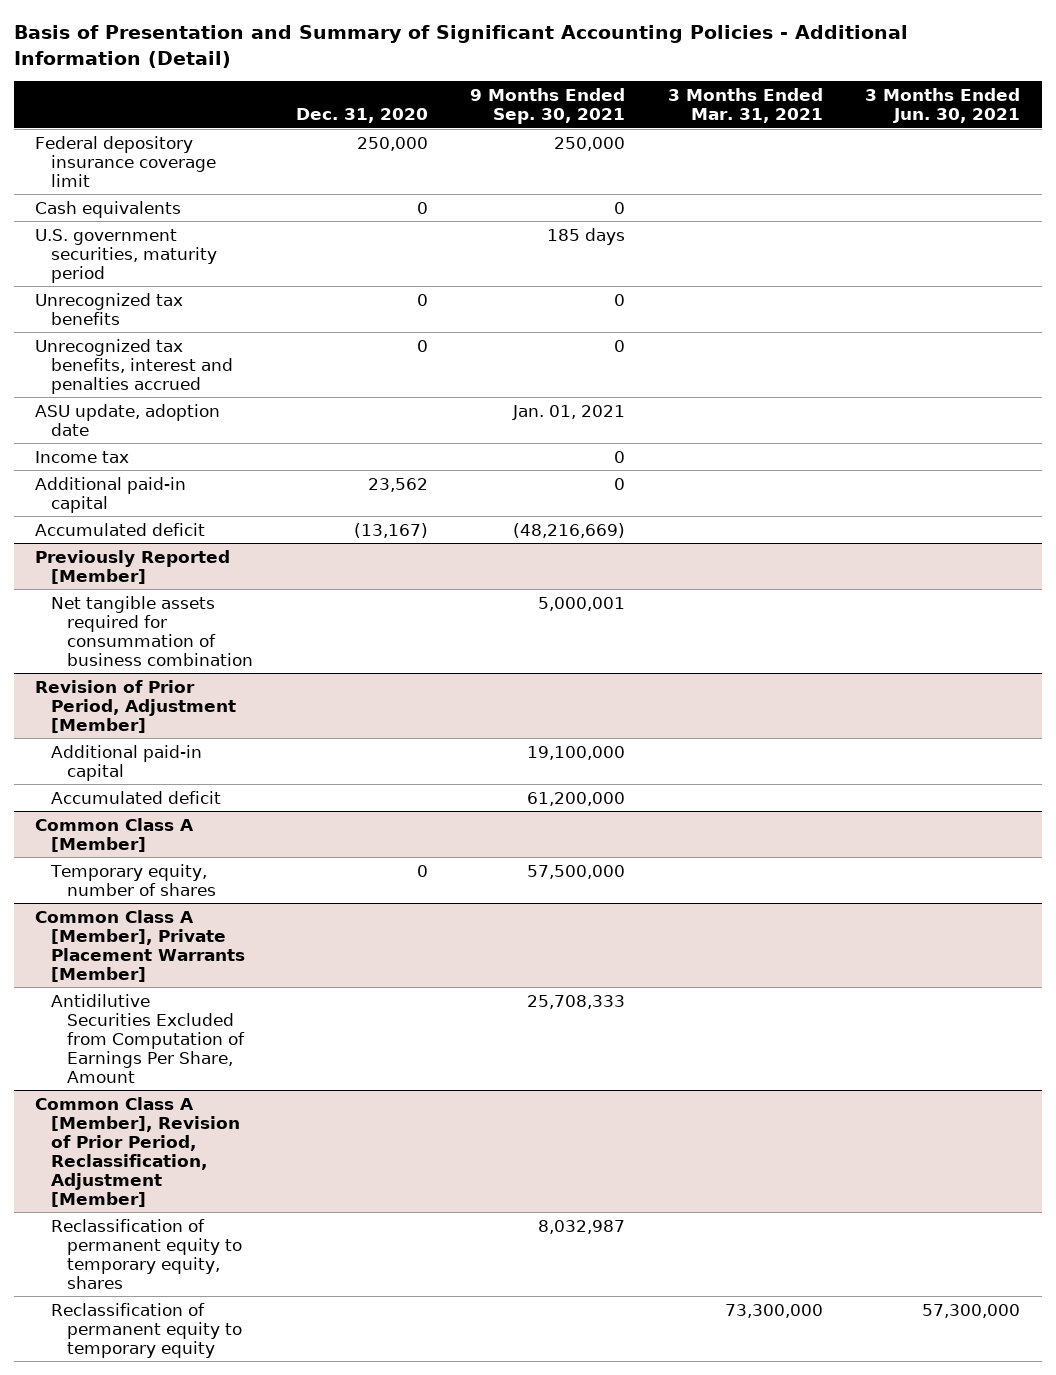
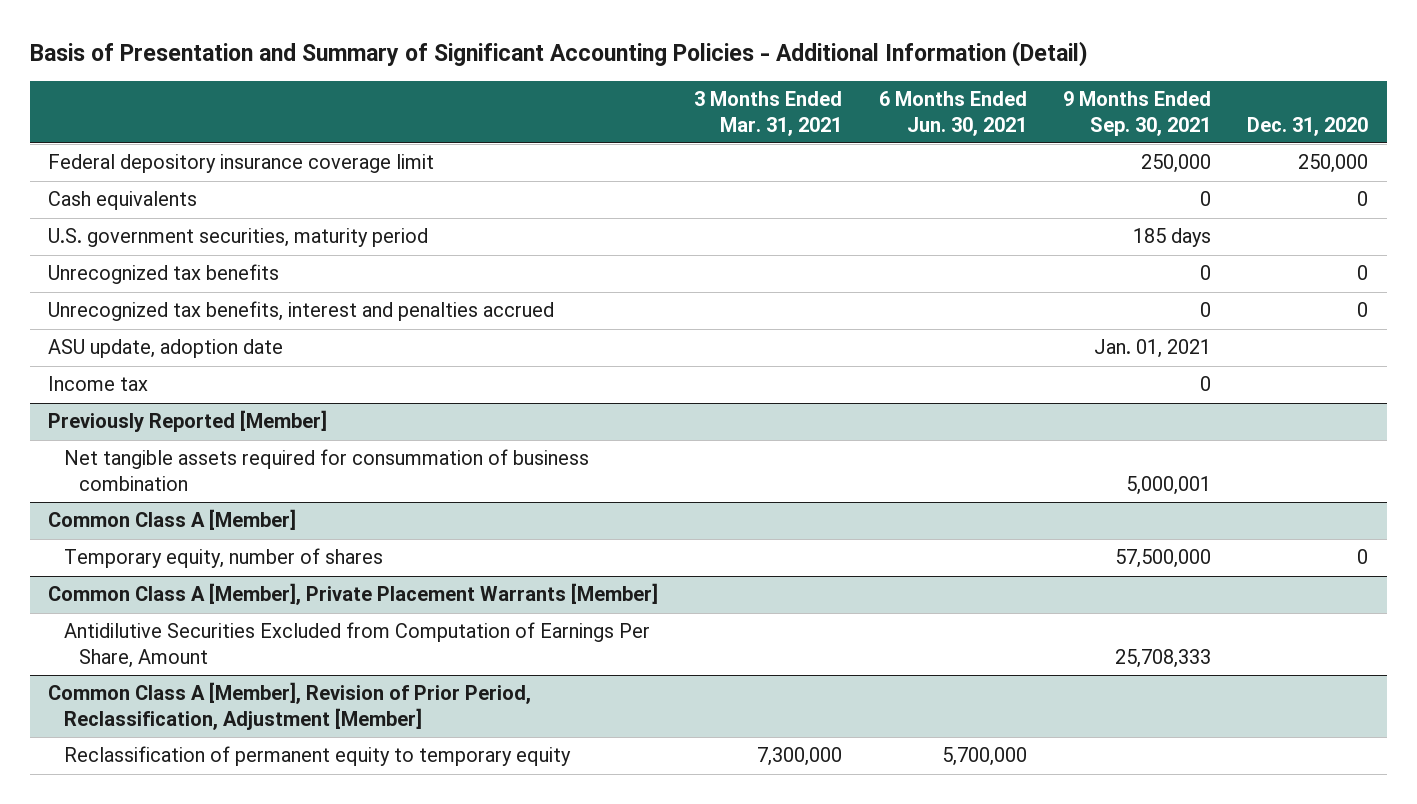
- | Dec. 31, 2020 | 9 Months Ended Sep. 30, 2021 | 3 Months Ended Mar. 31, 2021 | 3 Months Ended Jun. 30, 2021
+ | 3 Months Ended Mar. 31, 2021 | 6 Months Ended Jun. 30, 2021 | 9 Months Ended Sep. 30, 2021 | Dec. 31, 2020
- Additional paid-in capital | 23,562 | 0 | |
- Accumulated deficit | (13,167) | (48,216,669) | |
- Revision of Prior Period, Adjustment [Member]
- Additional paid-in capital | | 19,100,000 | |
- Accumulated deficit | | 61,200,000 | |
@ Common Class A [Member], Revision of Prior Period, Reclassification, Adjustment [Member]
- Reclassification of permanent equity to temporary equity, shares | | 8,032,987 | |
- Reclassification of permanent equity to temporary equity | | | 73,300,000 | 57,300,000
+ Reclassification of permanent equity to temporary equity | 7,300,000 | 5,700,000 | |

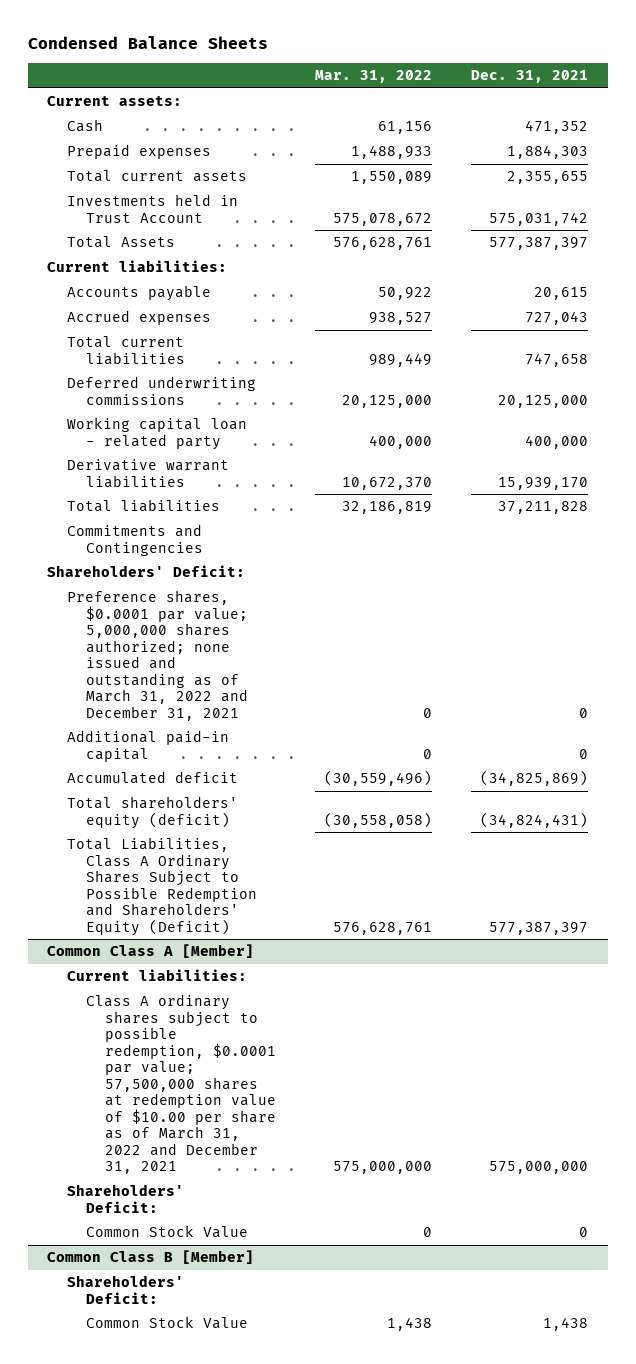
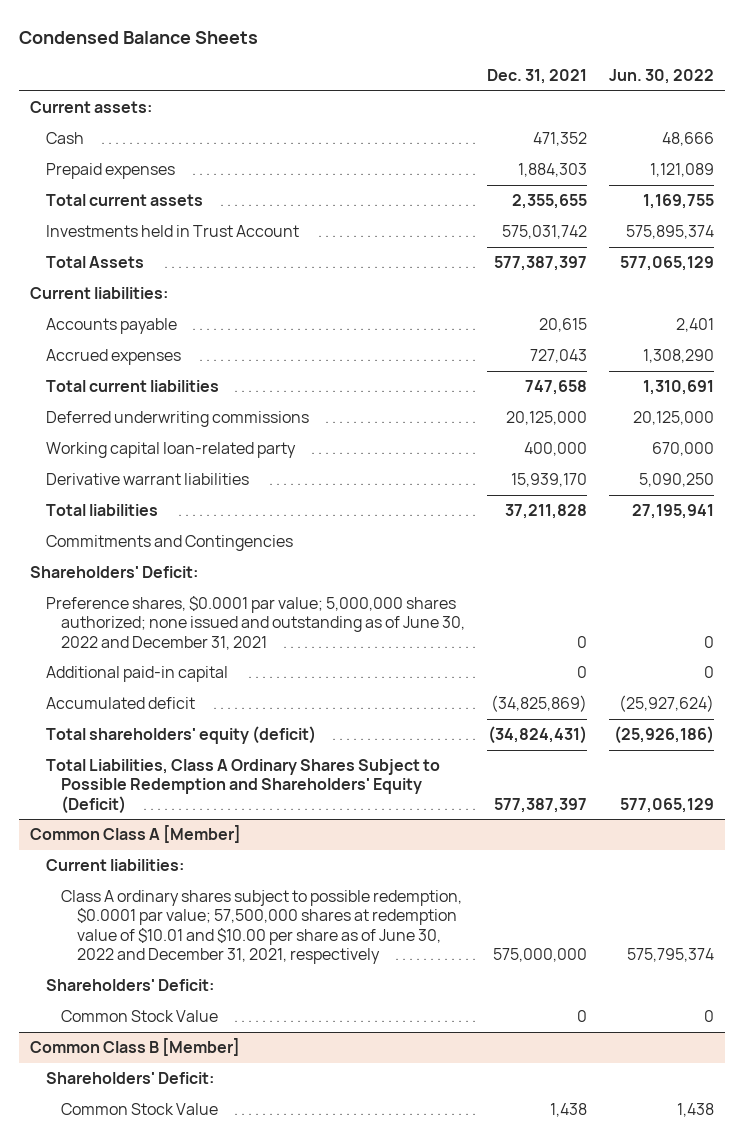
- | Mar. 31, 2022 | Dec. 31, 2021
+ | Dec. 31, 2021 | Jun. 30, 2022
- Working capital loan - related party | 400,000 | 400,000
+ Working capital loan-related party | 400,000 | 670,000
- Preference shares, $0.0001 par value; 5,000,000 shares authorized; none issued and outstanding as of March 31, 2022 and December 31, 2021 | 0 | 0
+ Preference shares, $0.0001 par value; 5,000,000 shares authorized; none issued and outstanding as of June 30, 2022 and December 31, 2021 | 0 | 0
@ Common Class A [Member]
- Class A ordinary shares subject to possible redemption, $0.0001 par value; 57,500,000 shares at redemption value of $10.00 per share as of March 31, 2022 and December 31, 2021 | 575,000,000 | 575,000,000
+ Class A ordinary shares subject to possible redemption, $0.0001 par value; 57,500,000 shares at redemption value of $10.01 and $10.00 per share as of June 30, 2022 and December 31, 2021, respectively | 575,000,000 | 575,795,374

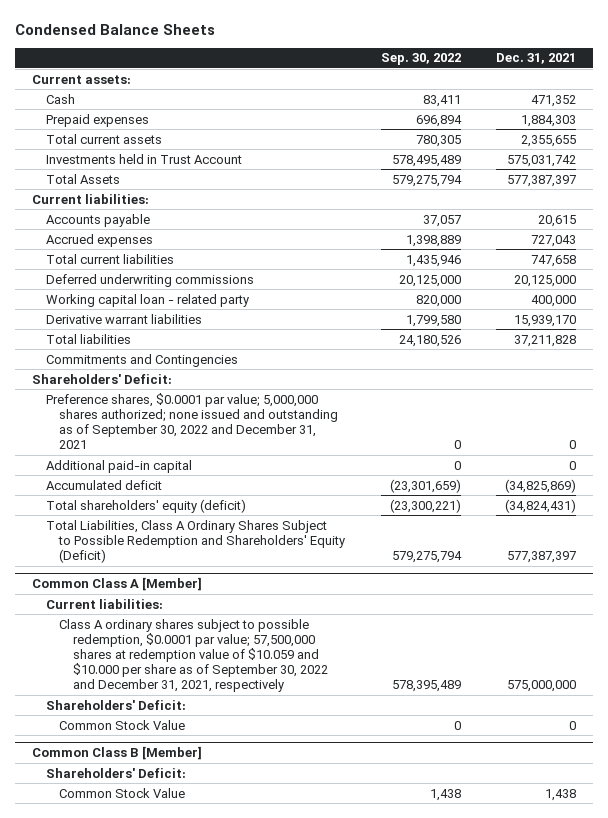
- | Dec. 31, 2021 | Jun. 30, 2022
+ | Sep. 30, 2022 | Dec. 31, 2021
- Working capital loan-related party | 400,000 | 670,000
+ Working capital loan - related party | 820,000 | 400,000
- Preference shares, $0.0001 par value; 5,000,000 shares authorized; none issued and outstanding as of June 30, 2022 and December 31, 2021 | 0 | 0
+ Preference shares, $0.0001 par value; 5,000,000 shares authorized; none issued and outstanding as of September 30, 2022 and December 31, 2021 | 0 | 0
@ Common Class A [Member]
- Class A ordinary shares subject to possible redemption, $0.0001 par value; 57,500,000 shares at redemption value of $10.01 and $10.00 per share as of June 30, 2022 and December 31, 2021, respectively | 575,000,000 | 575,795,374
+ Class A ordinary shares subject to possible redemption, $0.0001 par value; 57,500,000 shares at redemption value of $10.059 and $10.000 per share as of September 30, 2022 and December 31, 2021, respectively | 578,395,489 | 575,000,000

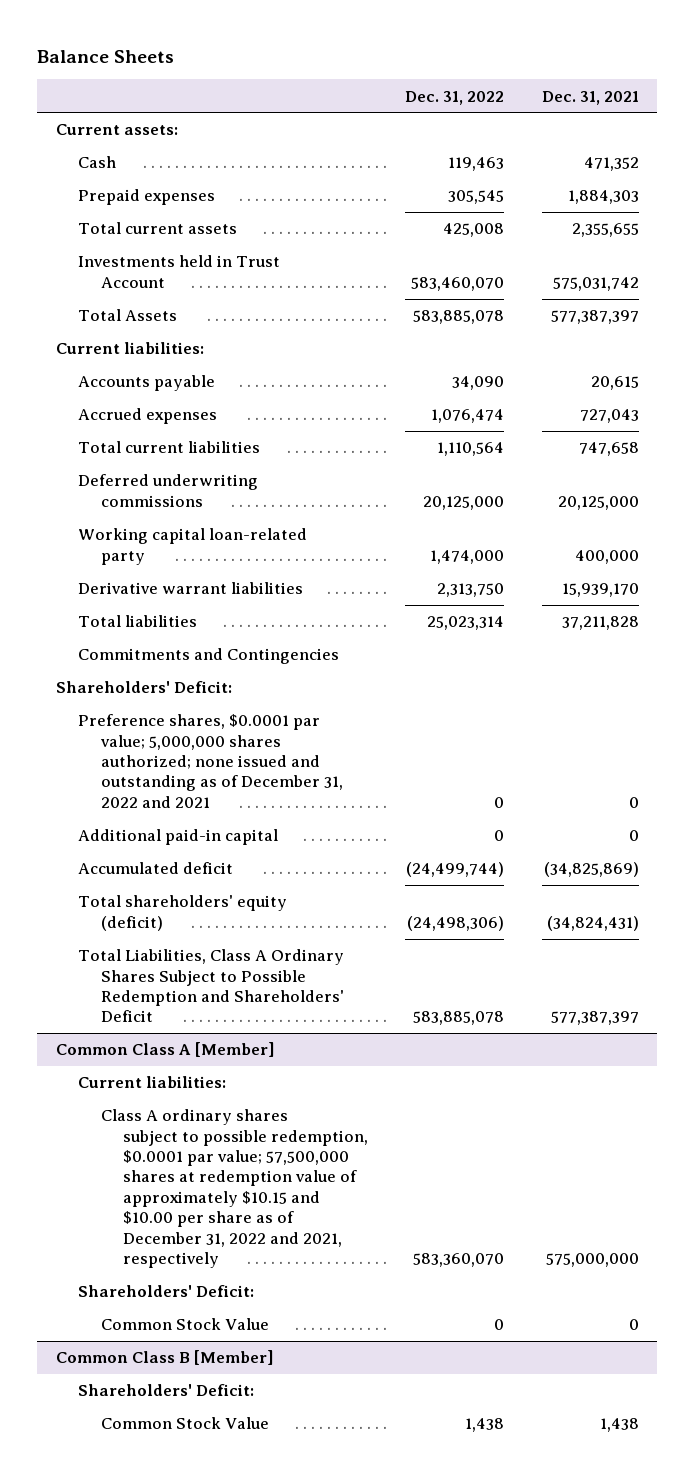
- Condensed Balance Sheets
+ Balance Sheets
- | Sep. 30, 2022 | Dec. 31, 2021
+ | Dec. 31, 2022 | Dec. 31, 2021
- Working capital loan - related party | 820,000 | 400,000
+ Working capital loan-related party | 1,474,000 | 400,000
- Preference shares, $0.0001 par value; 5,000,000 shares authorized; none issued and outstanding as of September 30, 2022 and December 31, 2021 | 0 | 0
+ Preference shares, $0.0001 par value; 5,000,000 shares authorized; none issued and outstanding as of December 31, 2022 and 2021 | 0 | 0
- Total Liabilities, Class A Ordinary Shares Subject to Possible Redemption and Shareholders' Equity (Deficit) | 579,275,794 | 577,387,397
+ Total Liabilities, Class A Ordinary Shares Subject to Possible Redemption and Shareholders' Deficit | 583,885,078 | 577,387,397
@ Common Class A [Member]
- Class A ordinary shares subject to possible redemption, $0.0001 par value; 57,500,000 shares at redemption value of $10.059 and $10.000 per share as of September 30, 2022 and December 31, 2021, respectively | 578,395,489 | 575,000,000
+ Class A ordinary shares subject to possible redemption, $0.0001 par value; 57,500,000 shares at redemption value of approximately $10.15 and $10.00 per share as of December 31, 2022 and 2021, respectively | 583,360,070 | 575,000,000

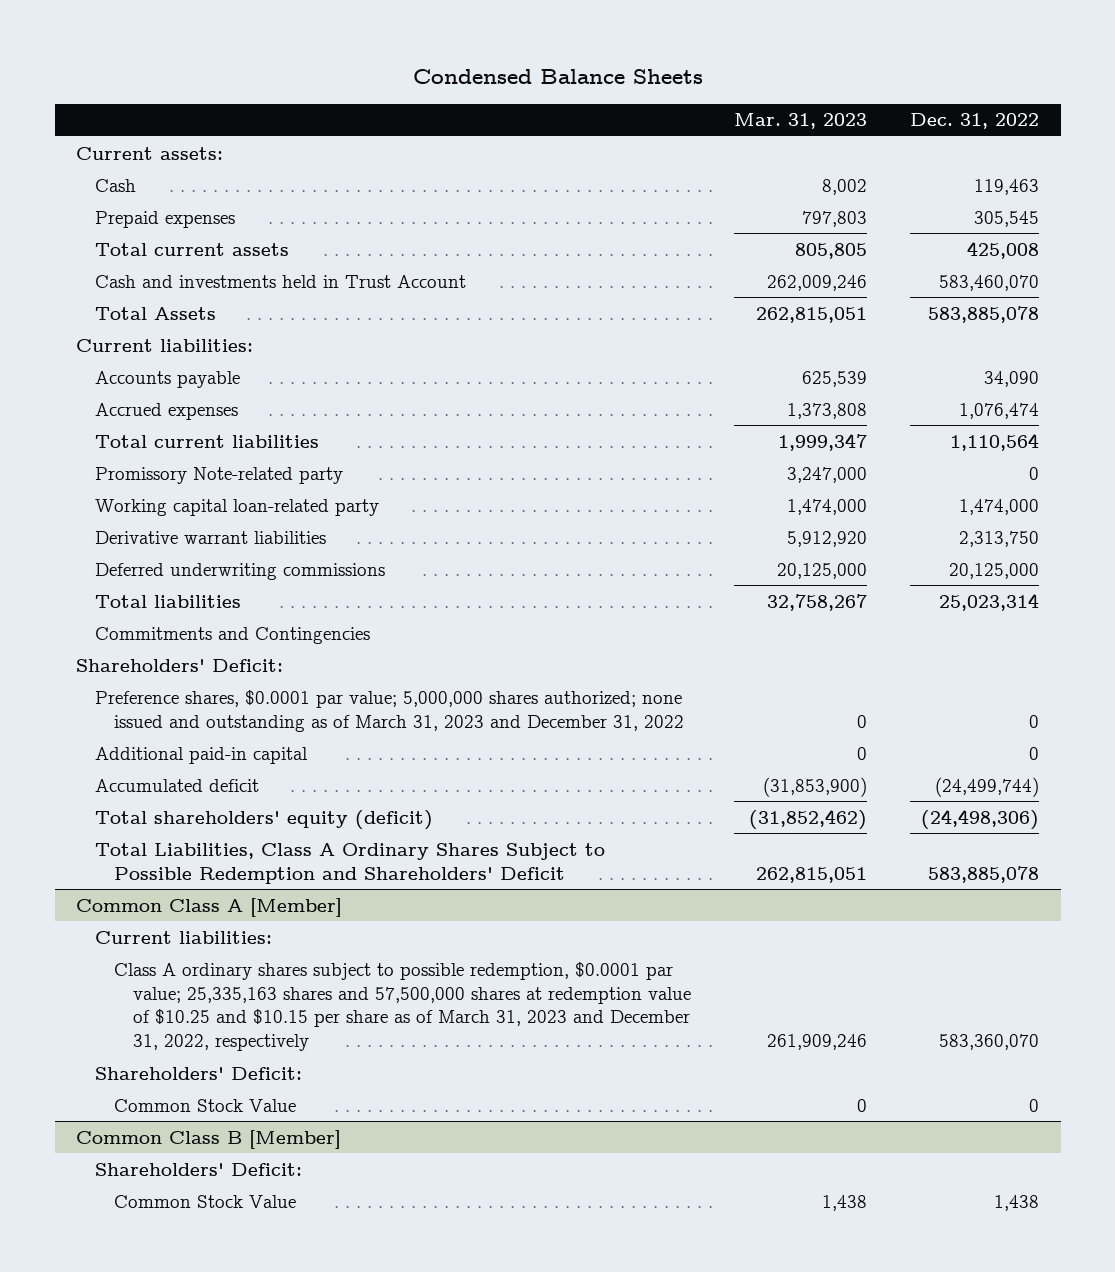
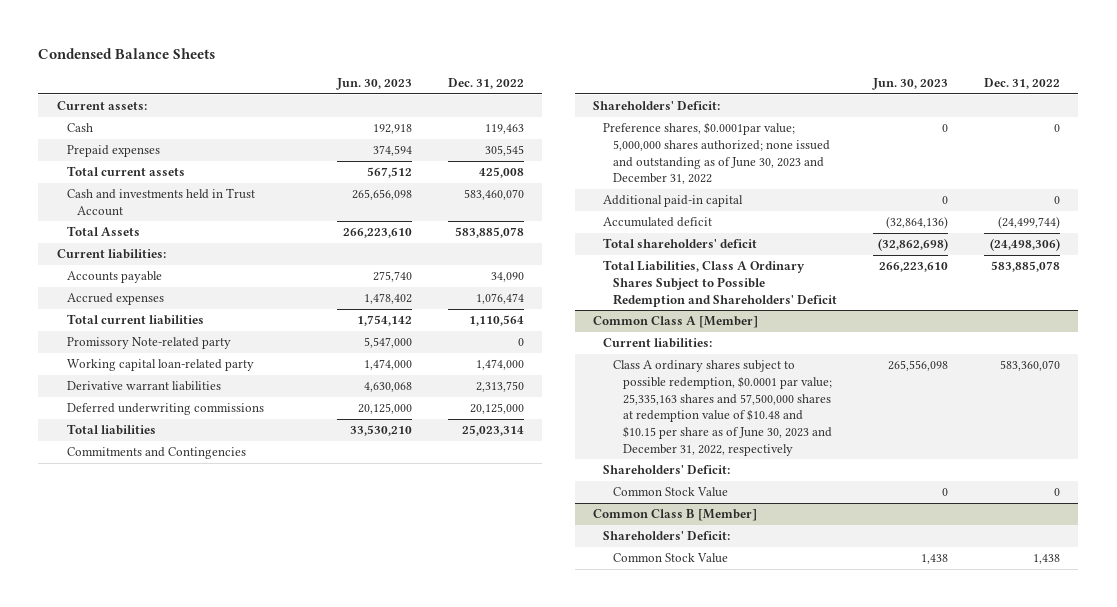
- | Mar. 31, 2023 | Dec. 31, 2022
+ | Jun. 30, 2023 | Dec. 31, 2022
- Preference shares, $0.0001 par value; 5,000,000 shares authorized; none issued and outstanding as of March 31, 2023 and December 31, 2022 | 0 | 0
+ Preference shares, $0.0001par value; 5,000,000 shares authorized; none issued and outstanding as of June 30, 2023 and December 31, 2022 | 0 | 0
- Total shareholders' equity (deficit) | (31,852,462) | (24,498,306)
+ Total shareholders' deficit | (32,862,698) | (24,498,306)
@ Common Class A [Member]
- Class A ordinary shares subject to possible redemption, $0.0001 par value; 25,335,163 shares and 57,500,000 shares at redemption value of $10.25 and $10.15 per share as of March 31, 2023 and December 31, 2022, respectively | 261,909,246 | 583,360,070
+ Class A ordinary shares subject to possible redemption, $0.0001 par value; 25,335,163 shares and 57,500,000 shares at redemption value of $10.48 and $10.15 per share as of June 30, 2023 and December 31, 2022, respectively | 265,556,098 | 583,360,070

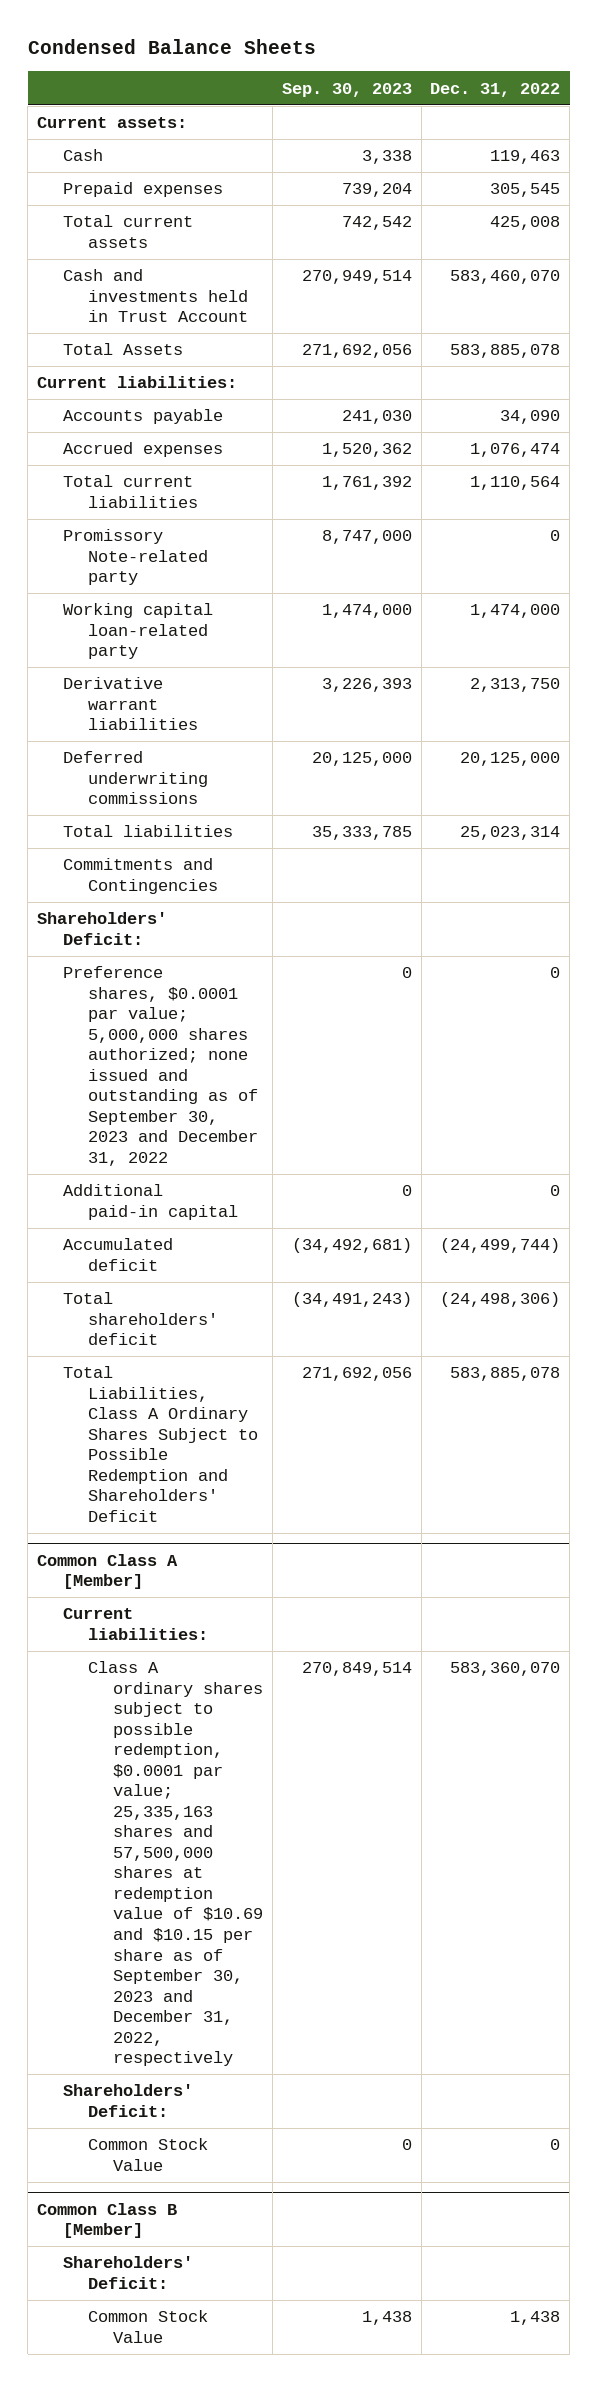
- | Jun. 30, 2023 | Dec. 31, 2022
+ | Sep. 30, 2023 | Dec. 31, 2022
- Preference shares, $0.0001par value; 5,000,000 shares authorized; none issued and outstanding as of June 30, 2023 and December 31, 2022 | 0 | 0
+ Preference shares, $0.0001 par value; 5,000,000 shares authorized; none issued and outstanding as of September 30, 2023 and December 31, 2022 | 0 | 0
@ Common Class A [Member]
- Class A ordinary shares subject to possible redemption, $0.0001 par value; 25,335,163 shares and 57,500,000 shares at redemption value of $10.48 and $10.15 per share as of June 30, 2023 and December 31, 2022, respectively | 265,556,098 | 583,360,070
+ Class A ordinary shares subject to possible redemption, $0.0001 par value; 25,335,163 shares and 57,500,000 shares at redemption value of $10.69 and $10.15 per share as of September 30, 2023 and December 31, 2022, respectively | 270,849,514 | 583,360,070

